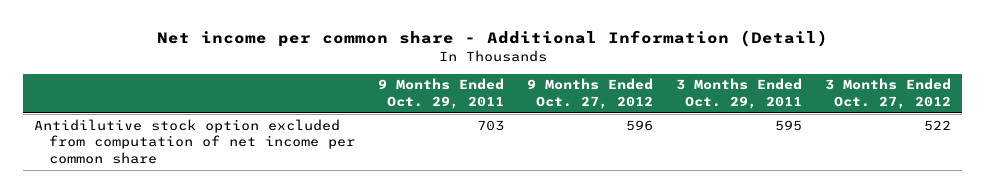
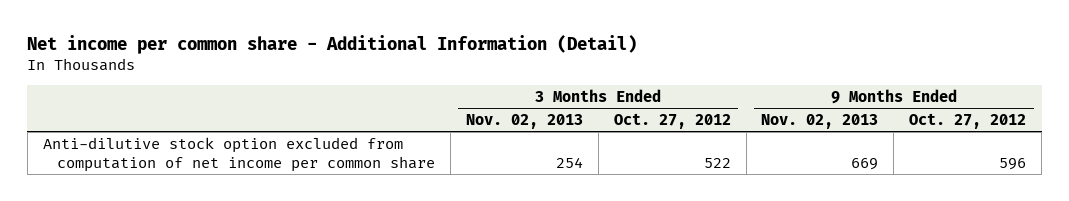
- | 9 Months Ended Oct. 29, 2011 | 9 Months Ended Oct. 27, 2012 | 3 Months Ended Oct. 29, 2011 | 3 Months Ended Oct. 27, 2012
+ | 3 Months Ended Nov. 02, 2013 | 3 Months Ended Oct. 27, 2012 | 9 Months Ended Nov. 02, 2013 | 9 Months Ended Oct. 27, 2012
- Antidilutive stock option excluded from computation of net income per common share | 703 | 596 | 595 | 522
+ Anti-dilutive stock option excluded from computation of net income per common share | 254 | 522 | 669 | 596

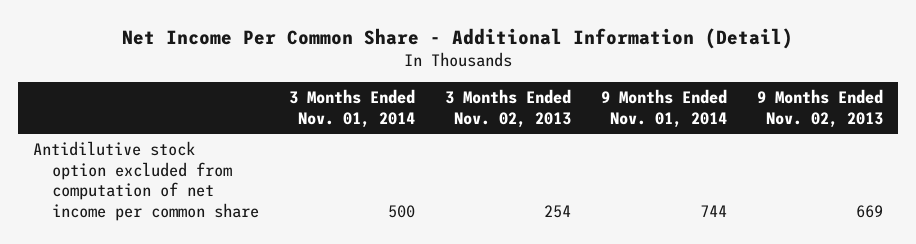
- Net income per common share - Additional Information (Detail)
+ Net Income Per Common Share - Additional Information (Detail)
- | 3 Months Ended Nov. 02, 2013 | 3 Months Ended Oct. 27, 2012 | 9 Months Ended Nov. 02, 2013 | 9 Months Ended Oct. 27, 2012
+ | 3 Months Ended Nov. 01, 2014 | 3 Months Ended Nov. 02, 2013 | 9 Months Ended Nov. 01, 2014 | 9 Months Ended Nov. 02, 2013
- Anti-dilutive stock option excluded from computation of net income per common share | 254 | 522 | 669 | 596
+ Antidilutive stock option excluded from computation of net income per common share | 500 | 254 | 744 | 669

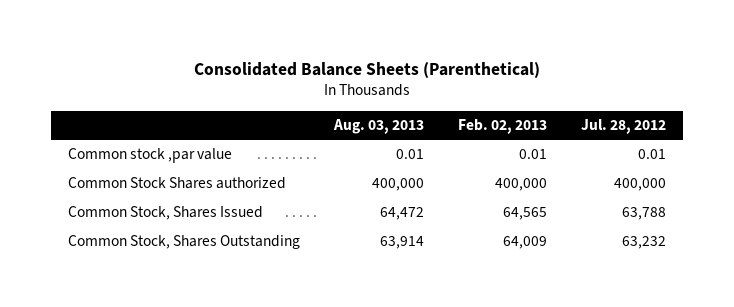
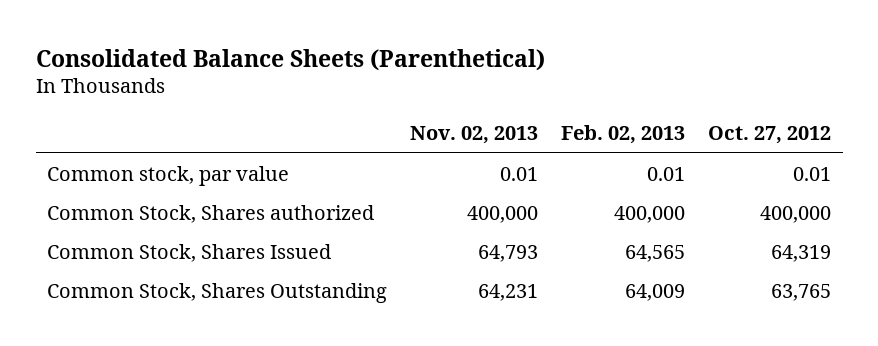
- | Aug. 03, 2013 | Feb. 02, 2013 | Jul. 28, 2012
+ | Nov. 02, 2013 | Feb. 02, 2013 | Oct. 27, 2012
- Common stock ,par value | 0.01 | 0.01 | 0.01
- Common Stock Shares authorized | 400,000 | 400,000 | 400,000
+ Common stock, par value | 0.01 | 0.01 | 0.01
+ Common Stock, Shares authorized | 400,000 | 400,000 | 400,000

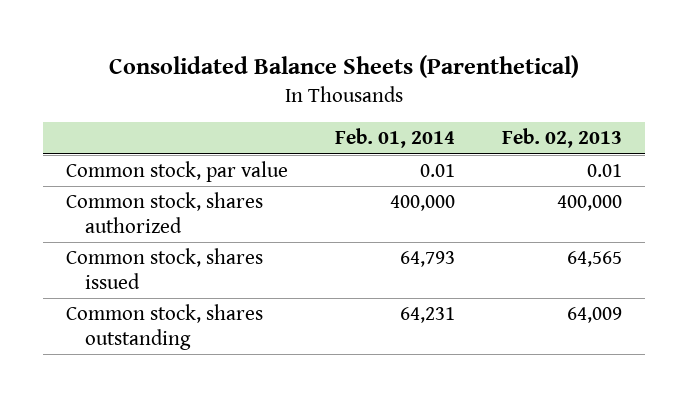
- | Nov. 02, 2013 | Feb. 02, 2013 | Oct. 27, 2012
+ | Feb. 01, 2014 | Feb. 02, 2013
- Common Stock, Shares authorized | 400,000 | 400,000 | 400,000
- Common Stock, Shares Issued | 64,793 | 64,565 | 64,319
- Common Stock, Shares Outstanding | 64,231 | 64,009 | 63,765
+ Common stock, shares authorized | 400,000 | 400,000
+ Common stock, shares issued | 64,793 | 64,565
+ Common stock, shares outstanding | 64,231 | 64,009

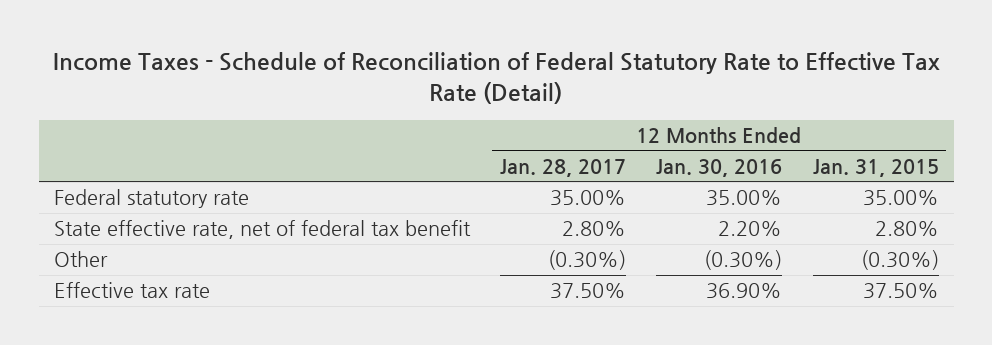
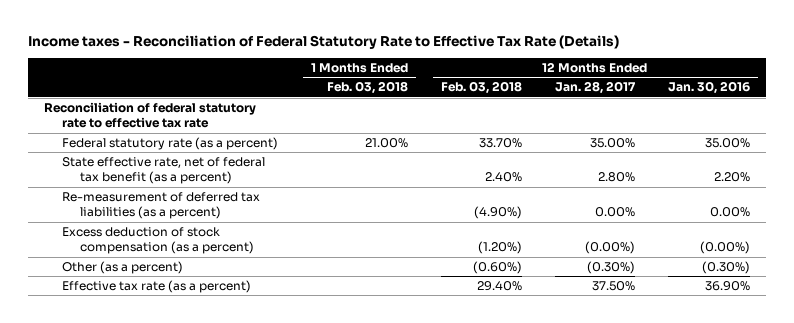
- Income Taxes - Schedule of Reconciliation of Federal Statutory Rate to Effective Tax Rate (Detail)
+ Income taxes - Reconciliation of Federal Statutory Rate to Effective Tax Rate (Details)
- | 12 Months Ended Jan. 28, 2017 | 12 Months Ended Jan. 30, 2016 | 12 Months Ended Jan. 31, 2015
+ | 1 Months Ended Feb. 03, 2018 | 12 Months Ended Feb. 03, 2018 | 12 Months Ended Jan. 28, 2017 | 12 Months Ended Jan. 30, 2016
- Federal statutory rate | 35.00% | 35.00% | 35.00%
- State effective rate, net of federal tax benefit | 2.80% | 2.20% | 2.80%
- Other | (0.30%) | (0.30%) | (0.30%)
- Effective tax rate | 37.50% | 36.90% | 37.50%
+ Reconciliation of federal statutory rate to effective tax rate
+ Federal statutory rate (as a percent) | 21.00% | 33.70% | 35.00% | 35.00%
+ State effective rate, net of federal tax benefit (as a percent) | | 2.40% | 2.80% | 2.20%
+ Re-measurement of deferred tax liabilities (as a percent) | | (4.90%) | 0.00% | 0.00%
+ Excess deduction of stock compensation (as a percent) | | (1.20%) | (0.00%) | (0.00%)
+ Other (as a percent) | | (0.60%) | (0.30%) | (0.30%)
+ Effective tax rate (as a percent) | | 29.40% | 37.50% | 36.90%

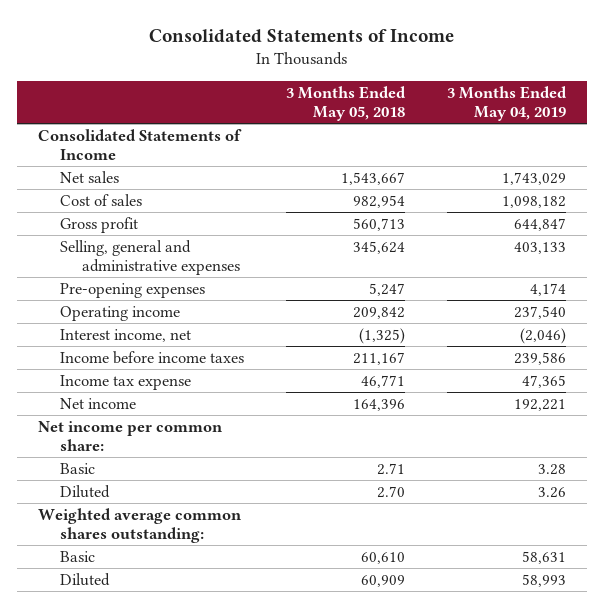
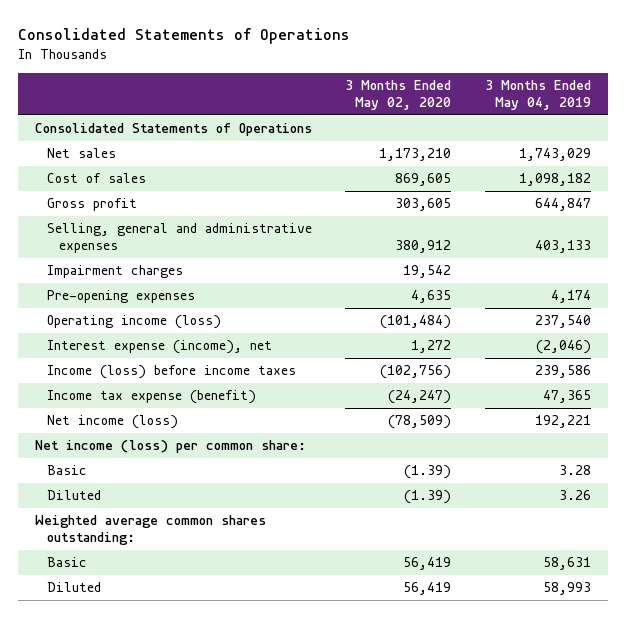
- Consolidated Statements of Income
+ Consolidated Statements of Operations
- | 3 Months Ended May 05, 2018 | 3 Months Ended May 04, 2019
+ | 3 Months Ended May 02, 2020 | 3 Months Ended May 04, 2019
- Consolidated Statements of Income
+ Consolidated Statements of Operations
+ Impairment charges | 19,542 |
- Operating income | 209,842 | 237,540
- Interest income, net | (1,325) | (2,046)
- Income before income taxes | 211,167 | 239,586
- Income tax expense | 46,771 | 47,365
- Net income | 164,396 | 192,221
- Net income per common share:
+ Operating income (loss) | (101,484) | 237,540
+ Interest expense (income), net | 1,272 | (2,046)
+ Income (loss) before income taxes | (102,756) | 239,586
+ Income tax expense (benefit) | (24,247) | 47,365
+ Net income (loss) | (78,509) | 192,221
+ Net income (loss) per common share:

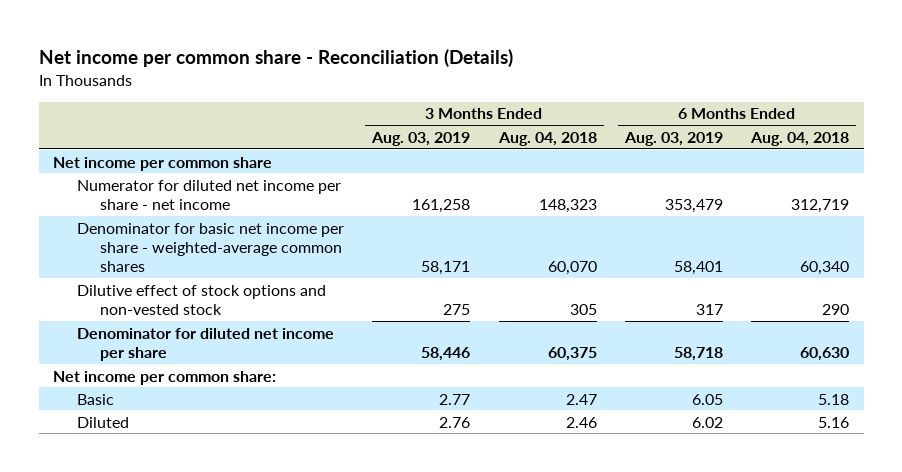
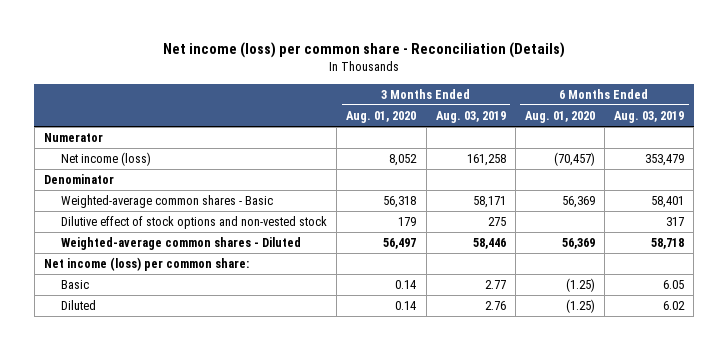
- Net income per common share - Reconciliation (Details)
+ Net income (loss) per common share - Reconciliation (Details)
- | 3 Months Ended Aug. 03, 2019 | 3 Months Ended Aug. 04, 2018 | 6 Months Ended Aug. 03, 2019 | 6 Months Ended Aug. 04, 2018
+ | 3 Months Ended Aug. 01, 2020 | 3 Months Ended Aug. 03, 2019 | 6 Months Ended Aug. 01, 2020 | 6 Months Ended Aug. 03, 2019
- Net income per common share
- Numerator for diluted net income per share - net income | 161,258 | 148,323 | 353,479 | 312,719
- Denominator for basic net income per share - weighted-average common shares | 58,171 | 60,070 | 58,401 | 60,340
+ Numerator
+ Net income (loss) | 8,052 | 161,258 | (70,457) | 353,479
+ Denominator
+ Weighted-average common shares - Basic | 56,318 | 58,171 | 56,369 | 58,401
- Denominator for diluted net income per share | 58,446 | 60,375 | 58,718 | 60,630
- Net income per common share:
+ Weighted-average common shares - Diluted | 56,497 | 58,446 | 56,369 | 58,718
+ Net income (loss) per common share:

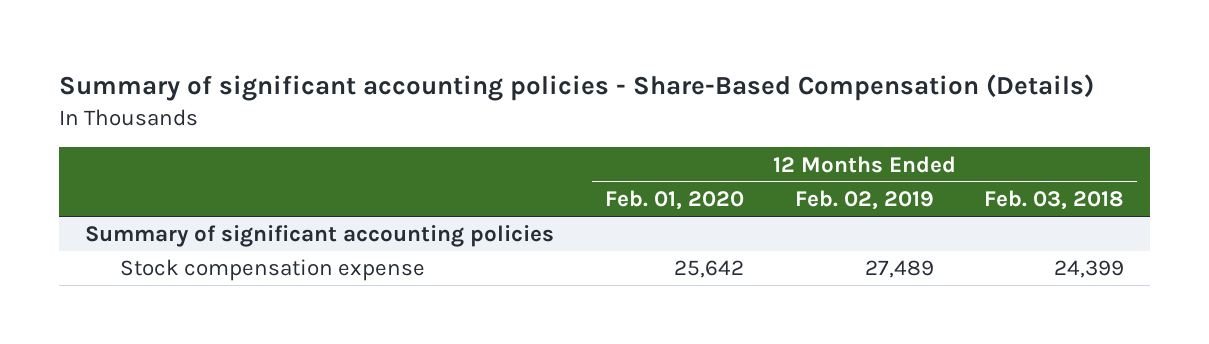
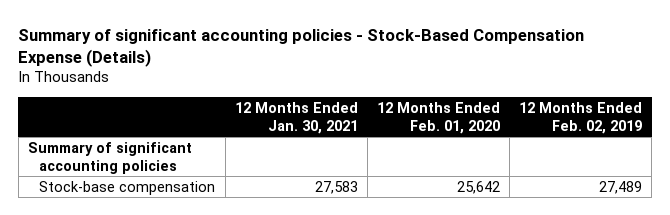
- Summary of significant accounting policies - Share-Based Compensation (Details)
+ Summary of significant accounting policies - Stock-Based Compensation Expense (Details)
- | 12 Months Ended Feb. 01, 2020 | 12 Months Ended Feb. 02, 2019 | 12 Months Ended Feb. 03, 2018
+ | 12 Months Ended Jan. 30, 2021 | 12 Months Ended Feb. 01, 2020 | 12 Months Ended Feb. 02, 2019
- Stock compensation expense | 25,642 | 27,489 | 24,399
+ Stock-base compensation | 27,583 | 25,642 | 27,489

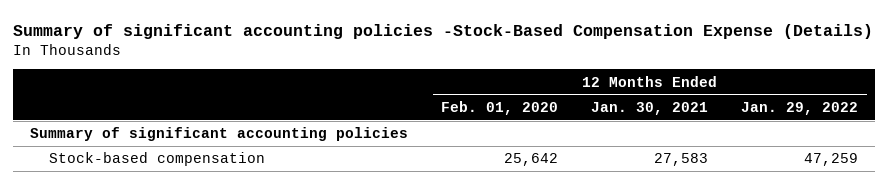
- Summary of significant accounting policies - Stock-Based Compensation Expense (Details)
+ Summary of significant accounting policies -Stock-Based Compensation Expense (Details)
- | 12 Months Ended Jan. 30, 2021 | 12 Months Ended Feb. 01, 2020 | 12 Months Ended Feb. 02, 2019
+ | 12 Months Ended Feb. 01, 2020 | 12 Months Ended Jan. 30, 2021 | 12 Months Ended Jan. 29, 2022
- Stock-base compensation | 27,583 | 25,642 | 27,489
+ Stock-based compensation | 25,642 | 27,583 | 47,259

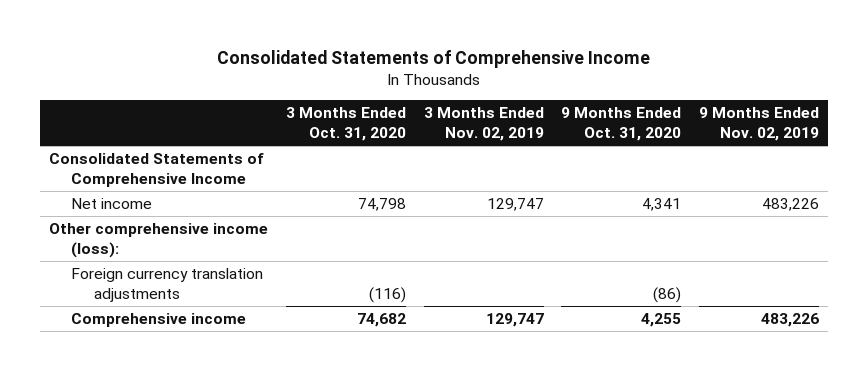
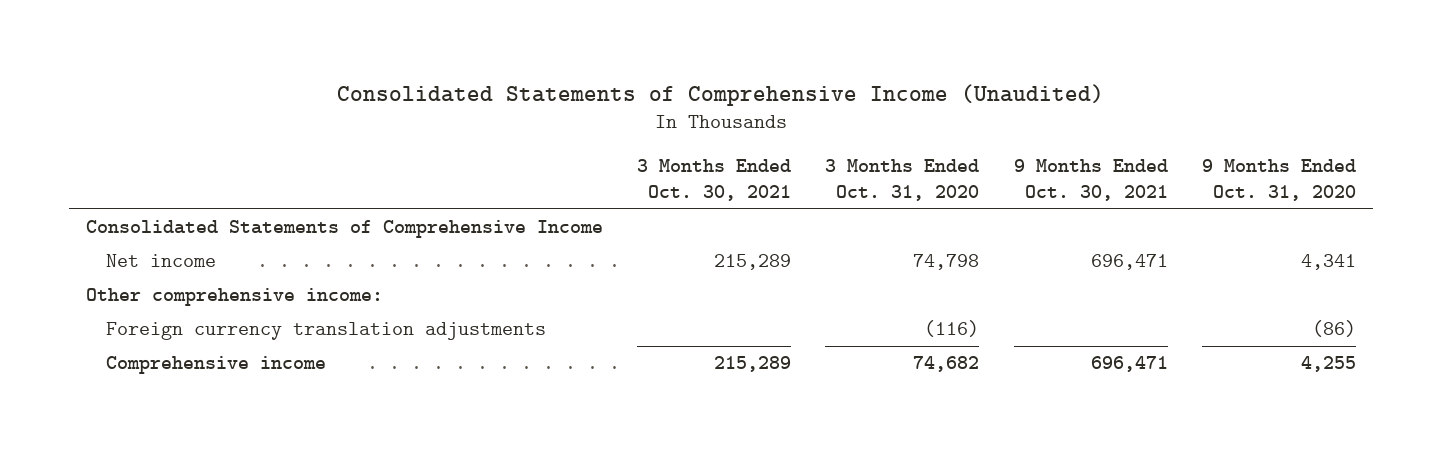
- Consolidated Statements of Comprehensive Income
+ Consolidated Statements of Comprehensive Income (Unaudited)
- | 3 Months Ended Oct. 31, 2020 | 3 Months Ended Nov. 02, 2019 | 9 Months Ended Oct. 31, 2020 | 9 Months Ended Nov. 02, 2019
+ | 3 Months Ended Oct. 30, 2021 | 3 Months Ended Oct. 31, 2020 | 9 Months Ended Oct. 30, 2021 | 9 Months Ended Oct. 31, 2020
- Other comprehensive income (loss):
+ Other comprehensive income:

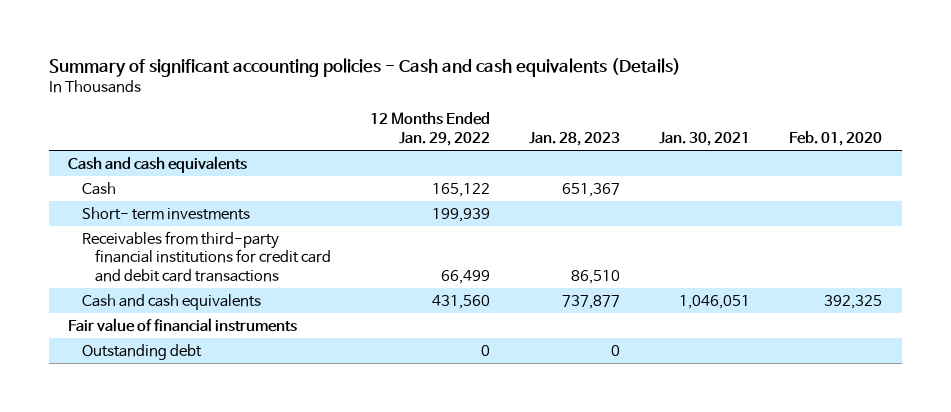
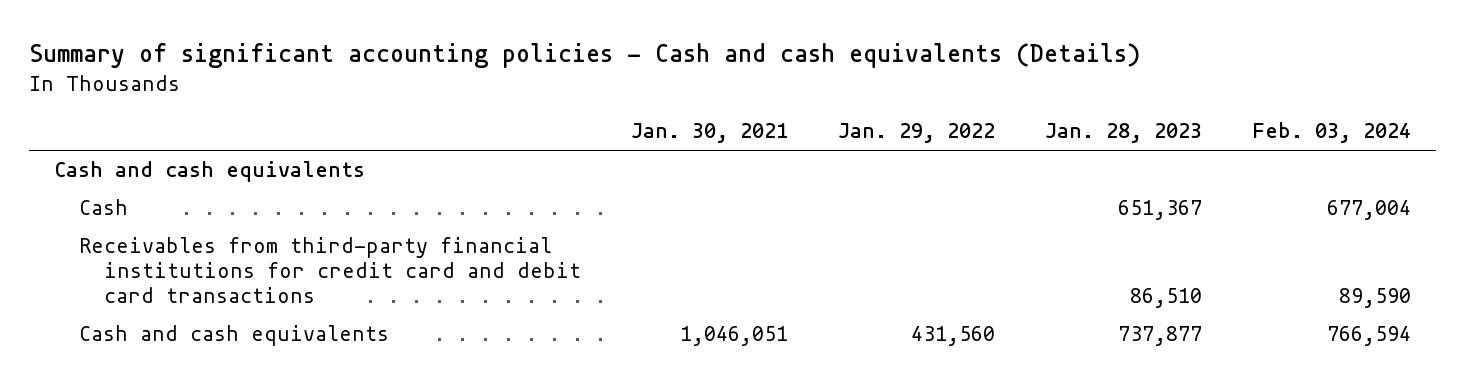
- | 12 Months Ended Jan. 29, 2022 | Jan. 28, 2023 | Jan. 30, 2021 | Feb. 01, 2020
+ | Jan. 30, 2021 | Jan. 29, 2022 | Jan. 28, 2023 | Feb. 03, 2024
- Short- term investments | 199,939 | | |
- Fair value of financial instruments
- Outstanding debt | 0 | 0 | |

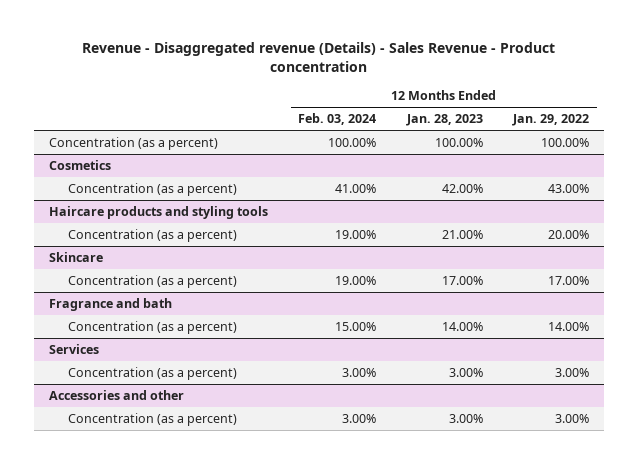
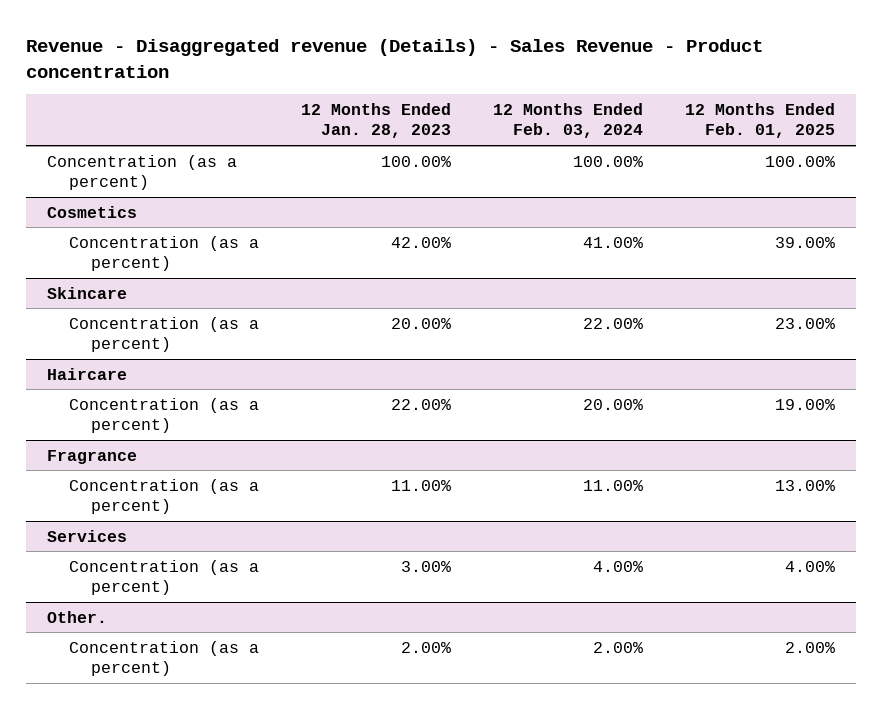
- | 12 Months Ended Feb. 03, 2024 | 12 Months Ended Jan. 28, 2023 | 12 Months Ended Jan. 29, 2022
+ | 12 Months Ended Jan. 28, 2023 | 12 Months Ended Feb. 03, 2024 | 12 Months Ended Feb. 01, 2025
- Haircare products and styling tools
- Concentration (as a percent) | 19.00% | 21.00% | 20.00%
@ Skincare
- Concentration (as a percent) | 19.00% | 17.00% | 17.00%
- Fragrance and bath
- Concentration (as a percent) | 15.00% | 14.00% | 14.00%
@ Skincare
+ Concentration (as a percent) | 20.00% | 22.00% | 23.00%
+ Haircare
+ Concentration (as a percent) | 22.00% | 20.00% | 19.00%
+ Fragrance
+ Concentration (as a percent) | 11.00% | 11.00% | 13.00%
@ Services
- Concentration (as a percent) | 3.00% | 3.00% | 3.00%
- Accessories and other
- Concentration (as a percent) | 3.00% | 3.00% | 3.00%
@ Services
+ Concentration (as a percent) | 3.00% | 4.00% | 4.00%
+ Other.
+ Concentration (as a percent) | 2.00% | 2.00% | 2.00%

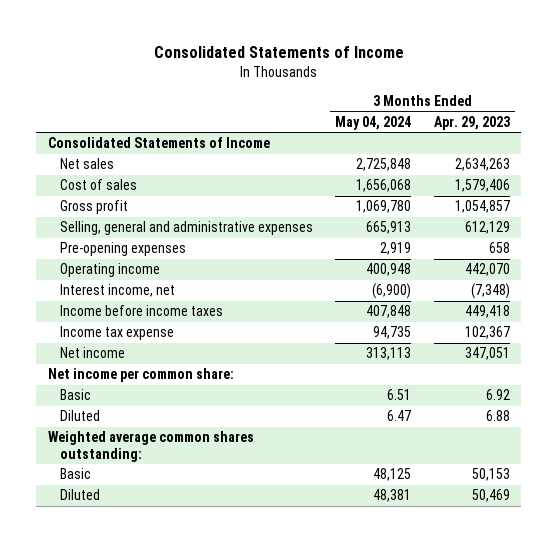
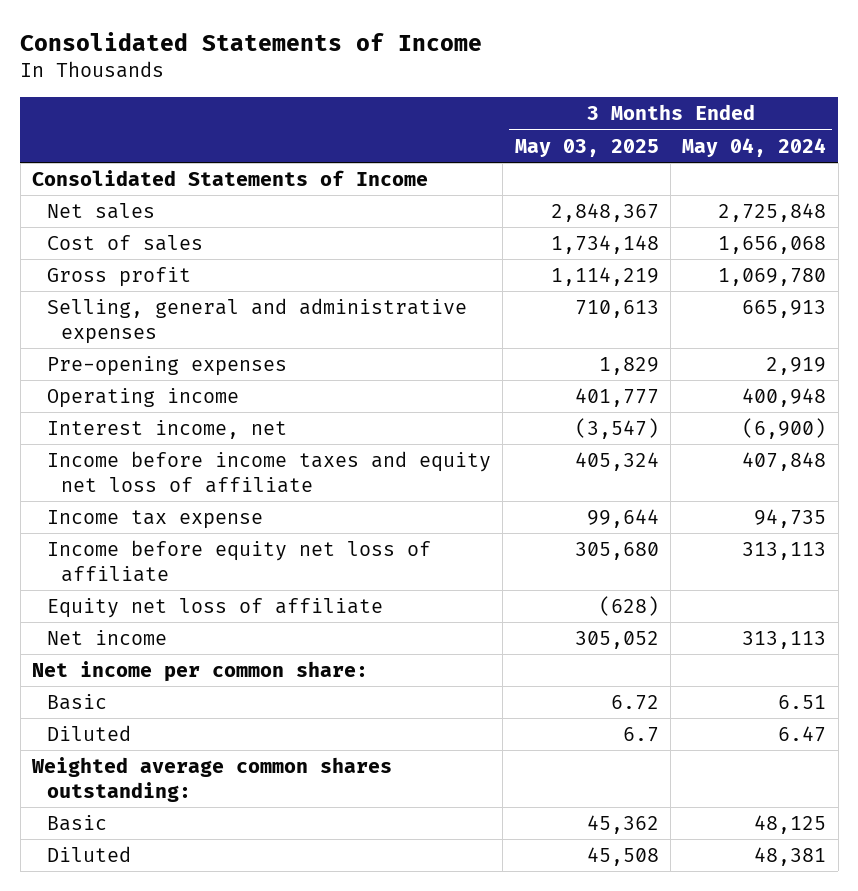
- | 3 Months Ended May 04, 2024 | 3 Months Ended Apr. 29, 2023
+ | 3 Months Ended May 03, 2025 | 3 Months Ended May 04, 2024
- Income before income taxes | 407,848 | 449,418
+ Income before income taxes and equity net loss of affiliate | 405,324 | 407,848
+ Income before equity net loss of affiliate | 305,680 | 313,113
+ Equity net loss of affiliate | (628) |

